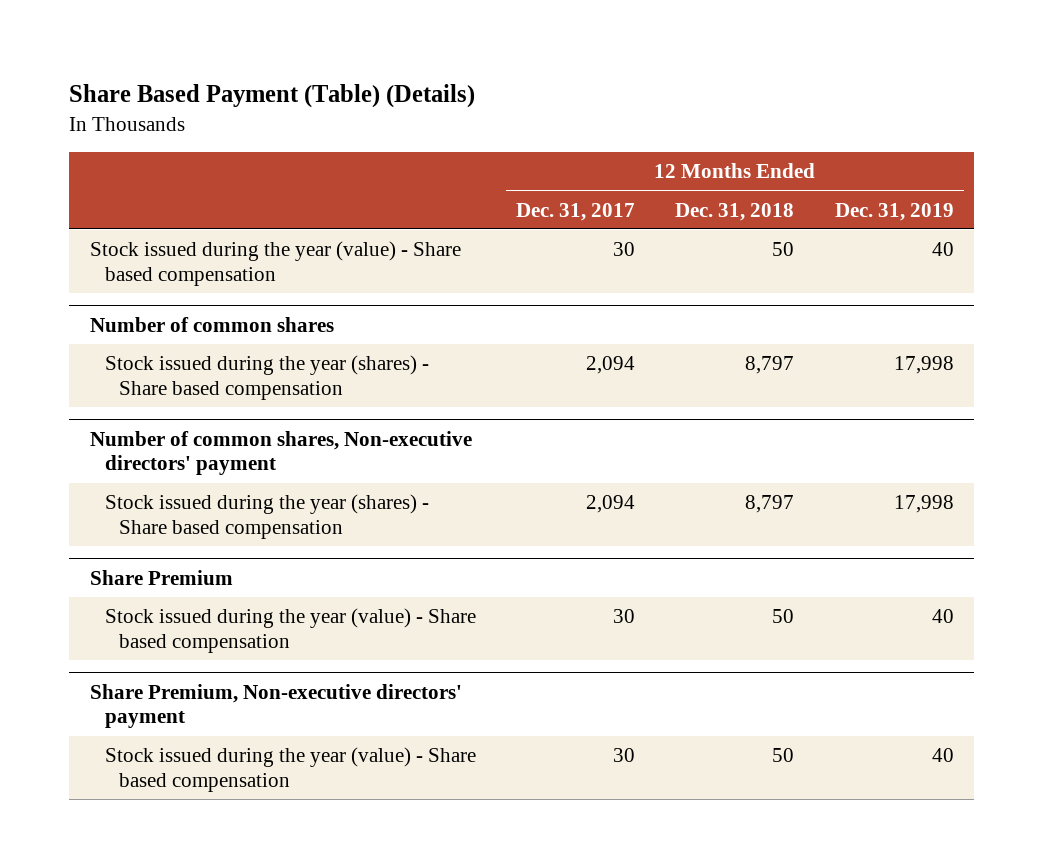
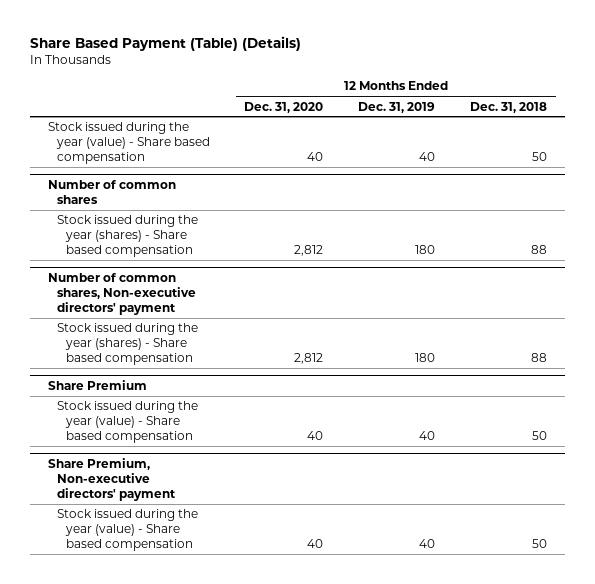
- | 12 Months Ended Dec. 31, 2017 | 12 Months Ended Dec. 31, 2018 | 12 Months Ended Dec. 31, 2019
+ | 12 Months Ended Dec. 31, 2020 | 12 Months Ended Dec. 31, 2019 | 12 Months Ended Dec. 31, 2018
@ Number of common shares
- Stock issued during the year (shares) - Share based compensation | 2,094 | 8,797 | 17,998
+ Stock issued during the year (shares) - Share based compensation | 2,812 | 180 | 88
@ Number of common shares, Non-executive directors' payment
- Stock issued during the year (shares) - Share based compensation | 2,094 | 8,797 | 17,998
+ Stock issued during the year (shares) - Share based compensation | 2,812 | 180 | 88

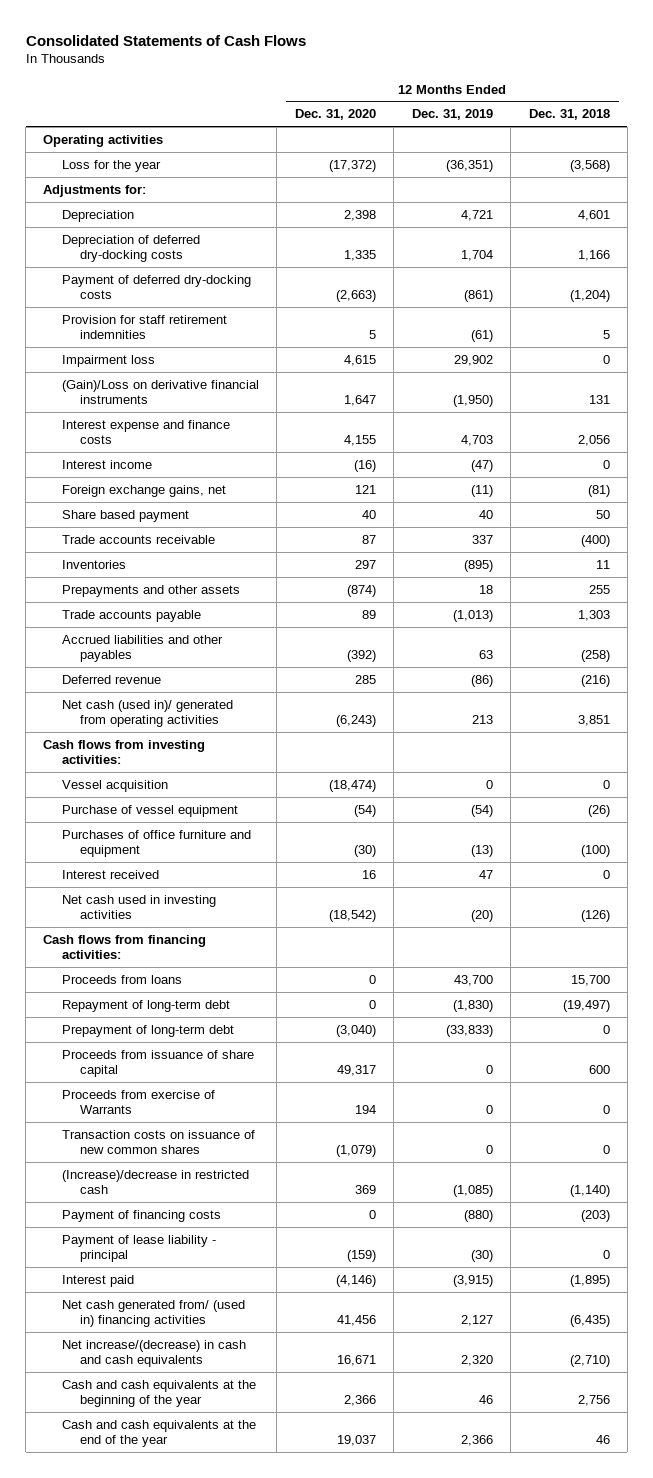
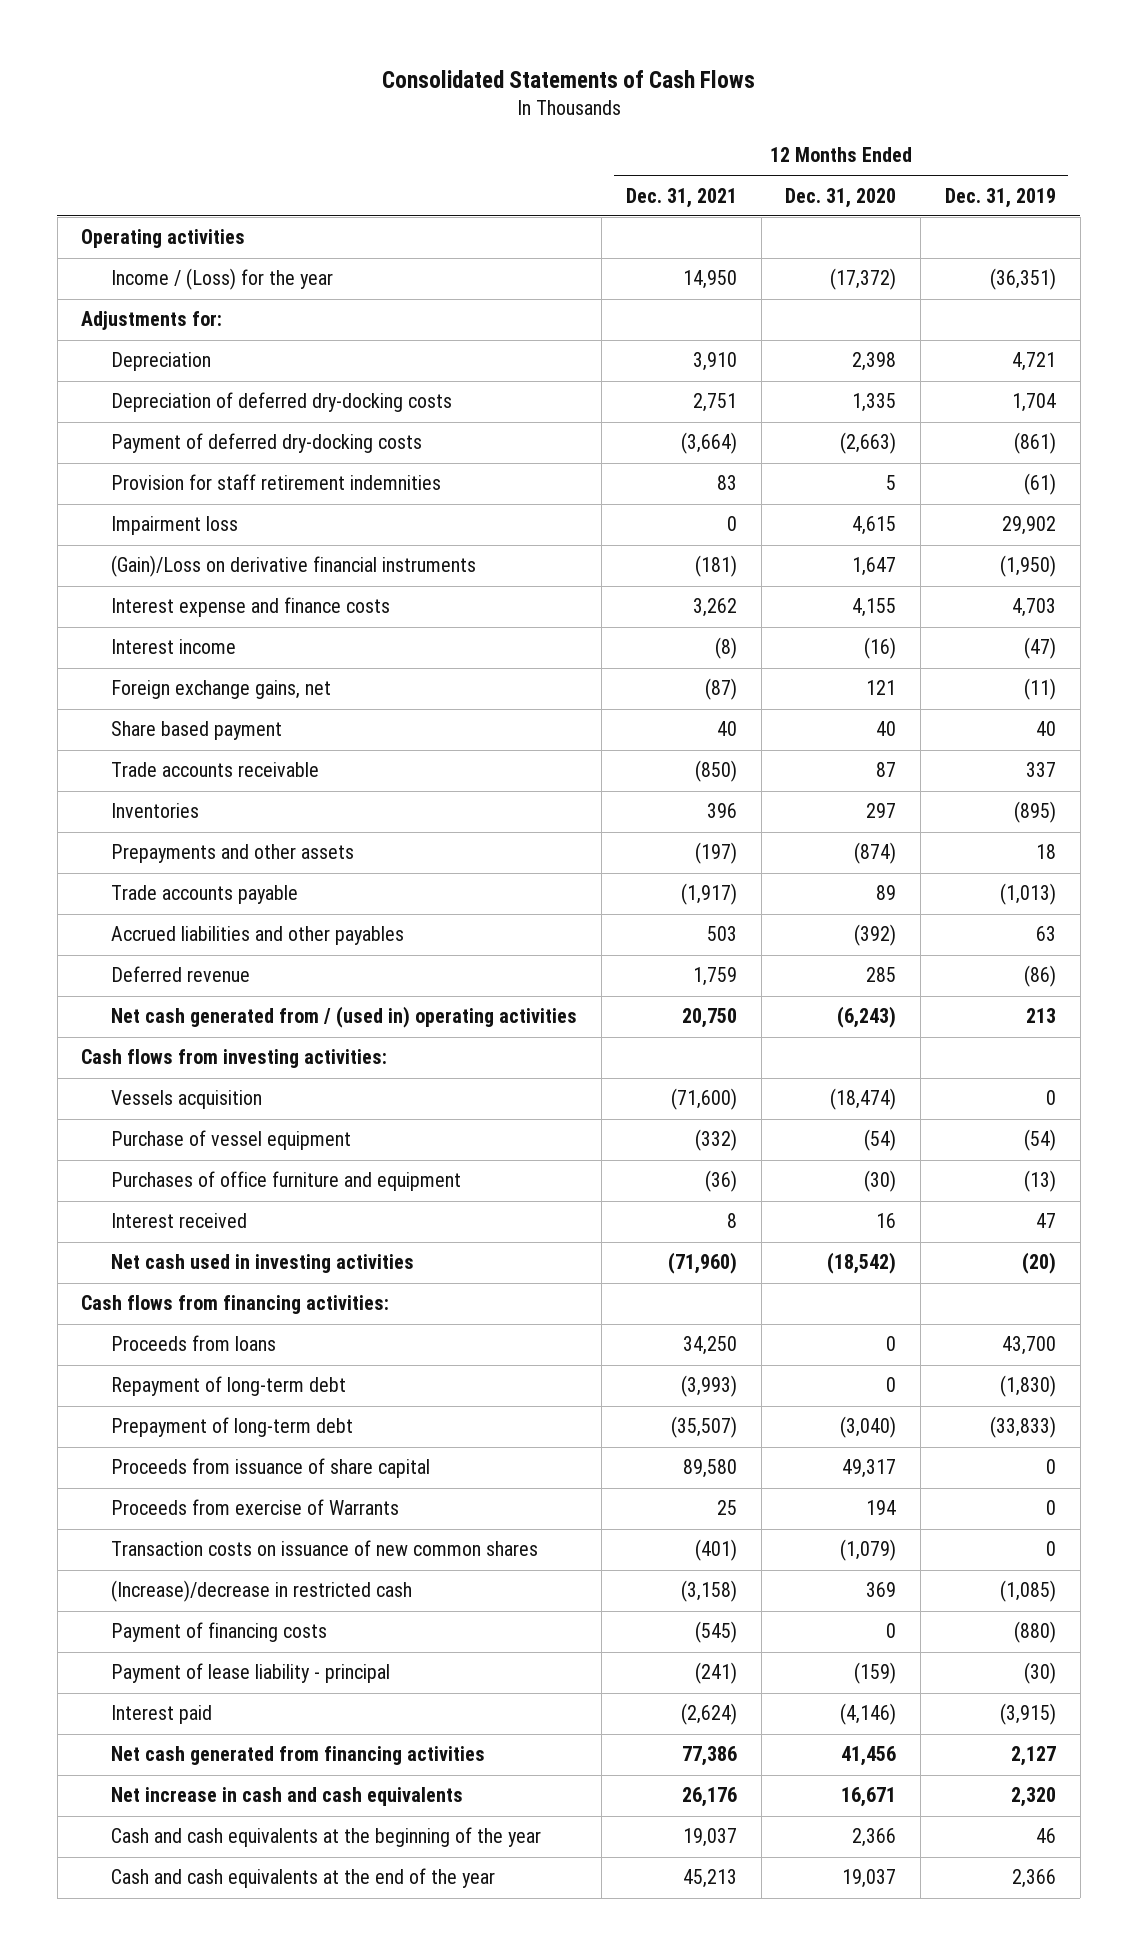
- | 12 Months Ended Dec. 31, 2020 | 12 Months Ended Dec. 31, 2019 | 12 Months Ended Dec. 31, 2018
+ | 12 Months Ended Dec. 31, 2021 | 12 Months Ended Dec. 31, 2020 | 12 Months Ended Dec. 31, 2019
- Loss for the year | (17,372) | (36,351) | (3,568)
+ Income / (Loss) for the year | 14,950 | (17,372) | (36,351)
- Net cash (used in)/ generated from operating activities | (6,243) | 213 | 3,851
+ Net cash generated from / (used in) operating activities | 20,750 | (6,243) | 213
- Vessel acquisition | (18,474) | 0 | 0
+ Vessels acquisition | (71,600) | (18,474) | 0
- Net cash generated from/ (used in) financing activities | 41,456 | 2,127 | (6,435)
- Net increase/(decrease) in cash and cash equivalents | 16,671 | 2,320 | (2,710)
+ Net cash generated from financing activities | 77,386 | 41,456 | 2,127
+ Net increase in cash and cash equivalents | 26,176 | 16,671 | 2,320

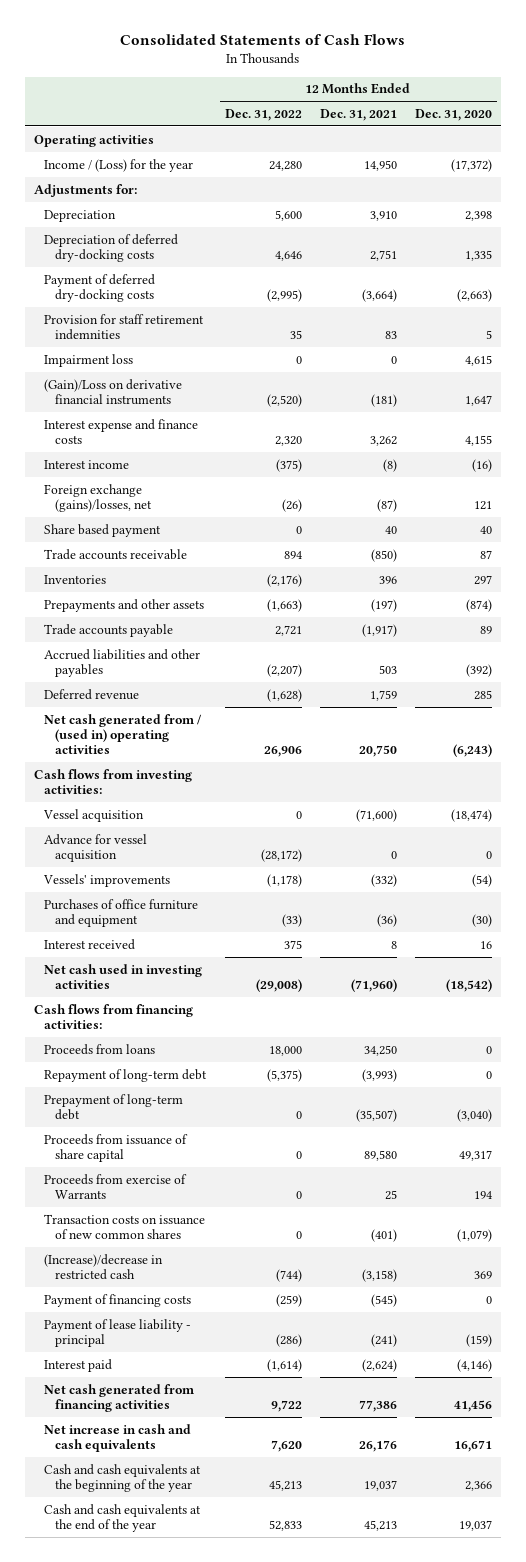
- | 12 Months Ended Dec. 31, 2021 | 12 Months Ended Dec. 31, 2020 | 12 Months Ended Dec. 31, 2019
+ | 12 Months Ended Dec. 31, 2022 | 12 Months Ended Dec. 31, 2021 | 12 Months Ended Dec. 31, 2020
- Foreign exchange gains, net | (87) | 121 | (11)
+ Foreign exchange (gains)/losses, net | (26) | (87) | 121
- Vessels acquisition | (71,600) | (18,474) | 0
- Purchase of vessel equipment | (332) | (54) | (54)
+ Vessel acquisition | 0 | (71,600) | (18,474)
+ Advance for vessel acquisition | (28,172) | 0 | 0
+ Vessels' improvements | (1,178) | (332) | (54)

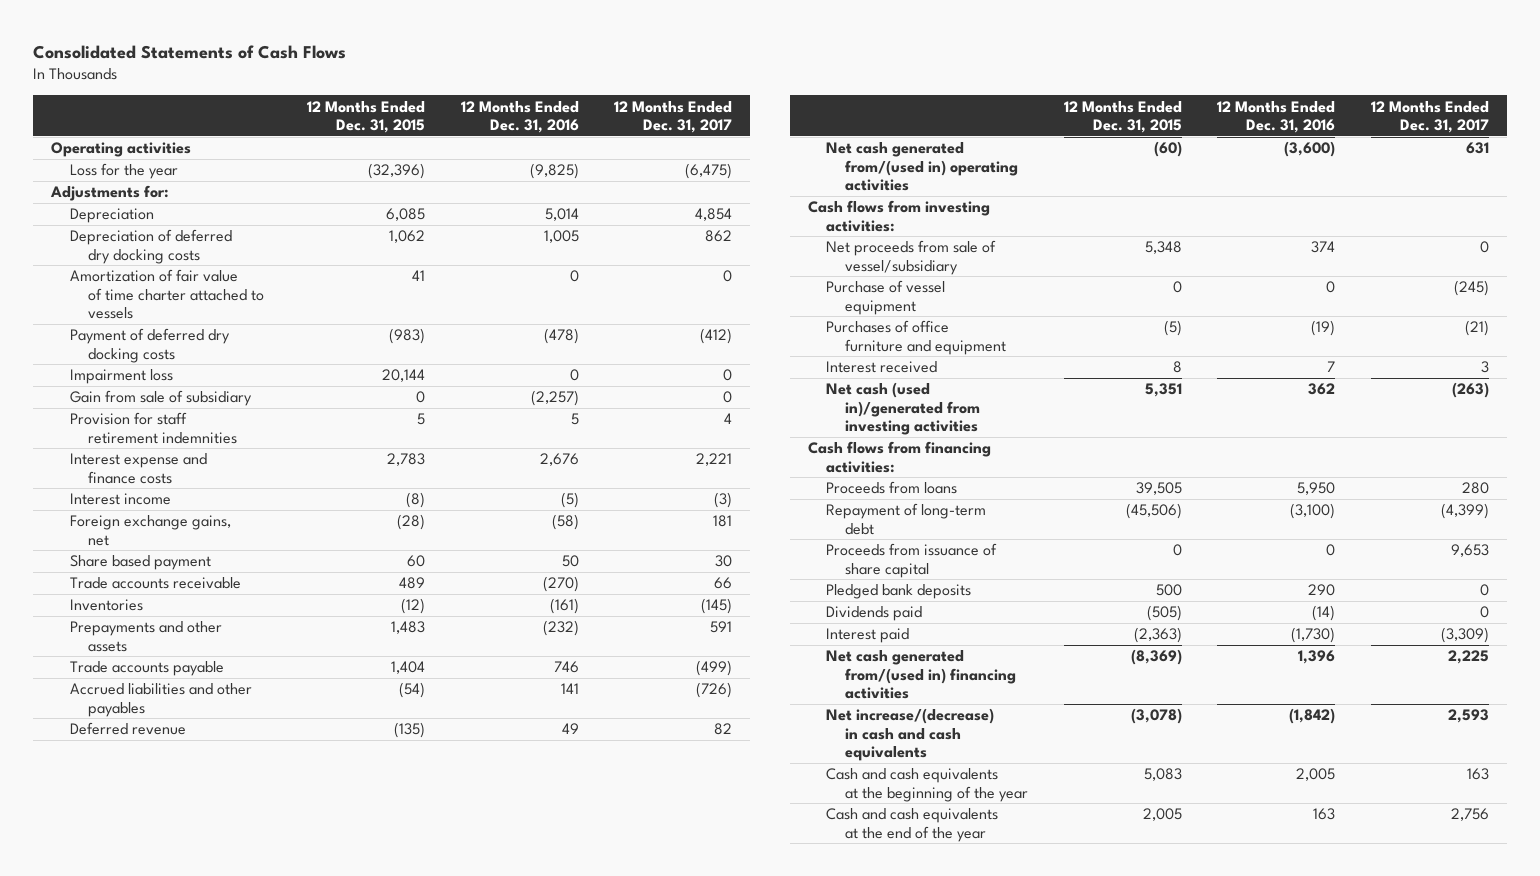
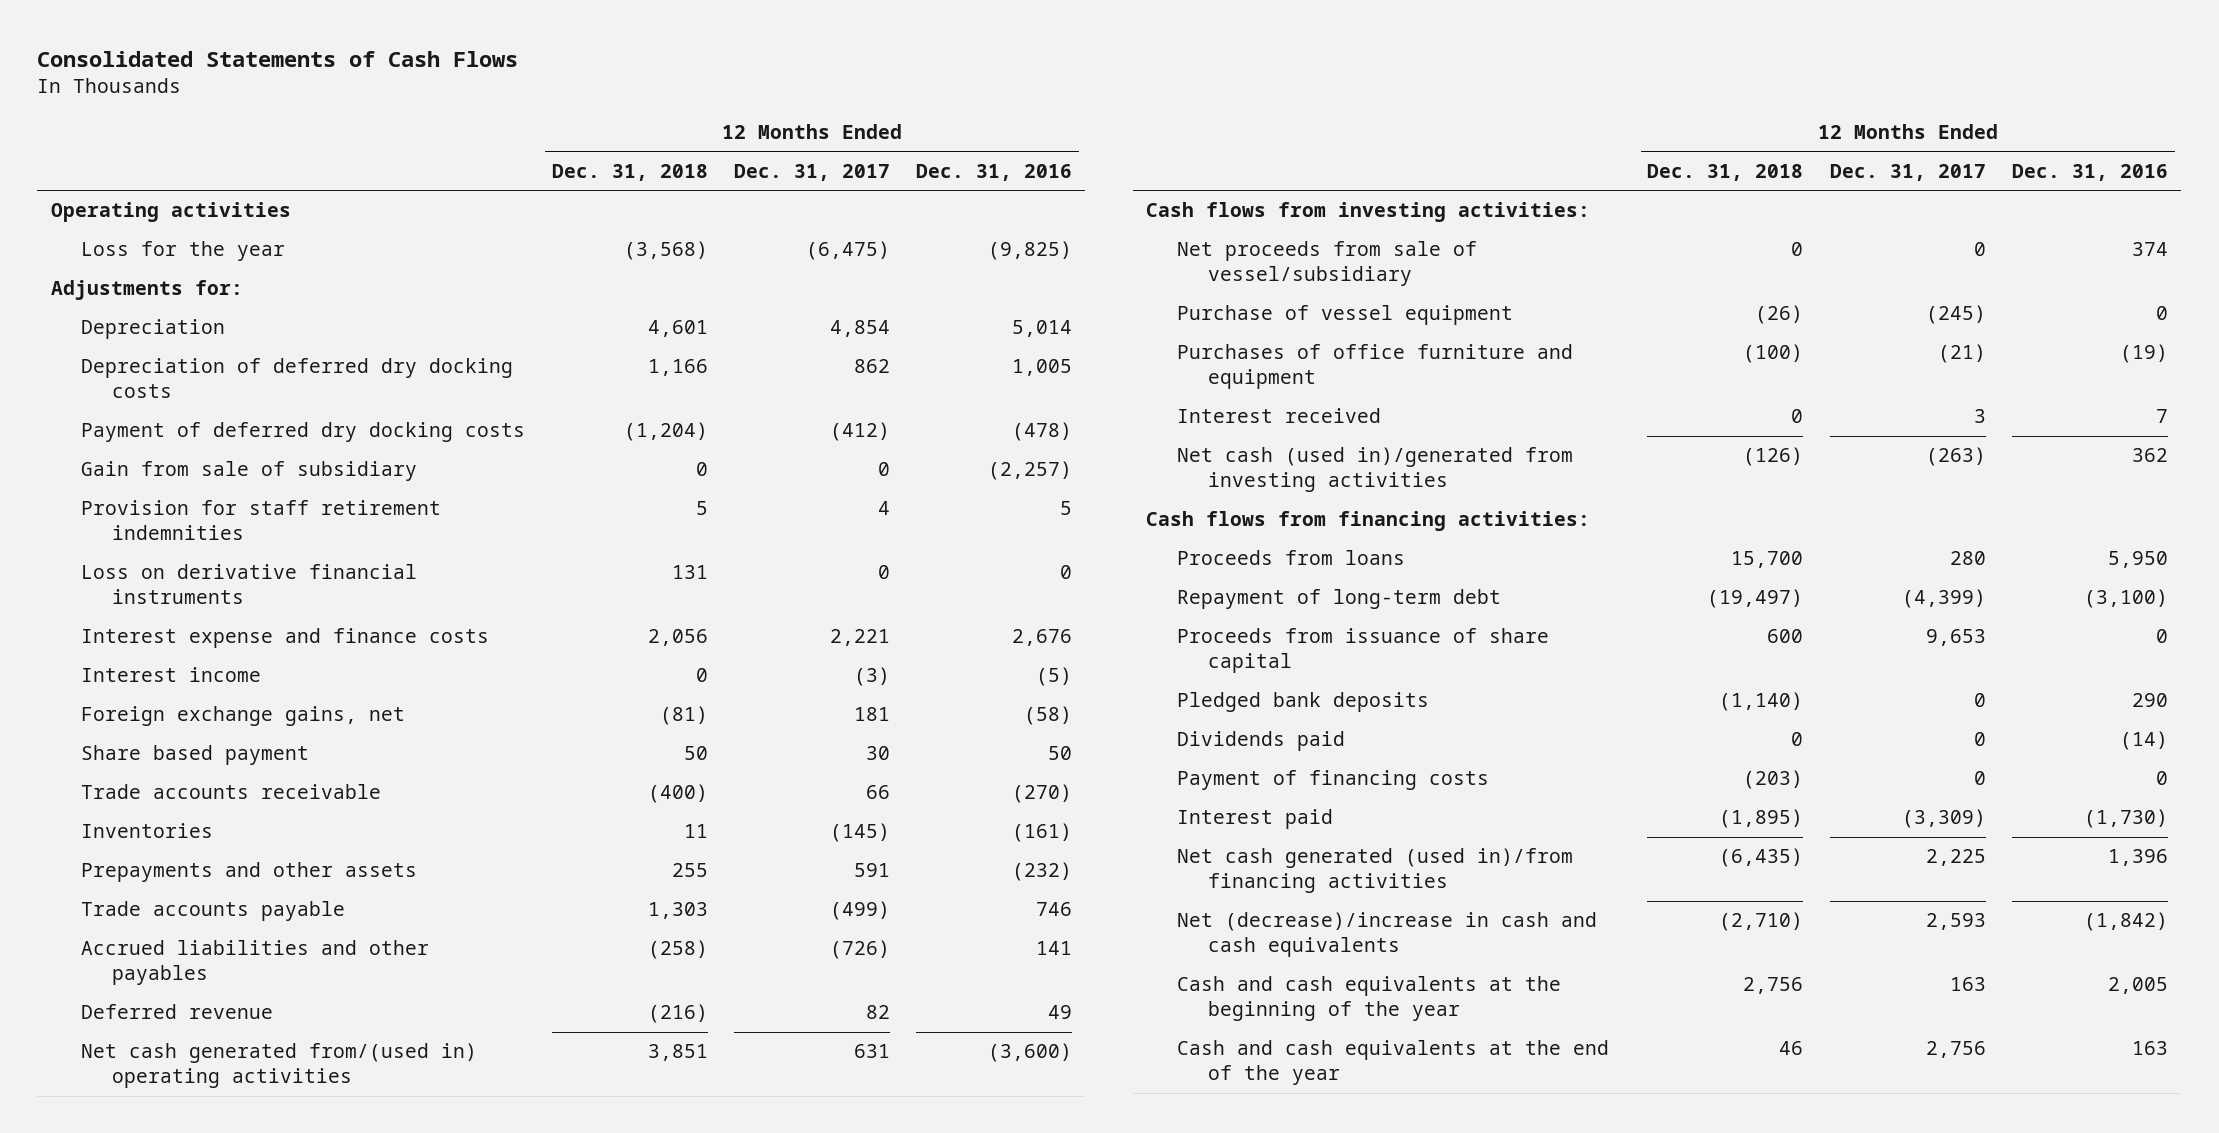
- | 12 Months Ended Dec. 31, 2015 | 12 Months Ended Dec. 31, 2016 | 12 Months Ended Dec. 31, 2017
+ | 12 Months Ended Dec. 31, 2018 | 12 Months Ended Dec. 31, 2017 | 12 Months Ended Dec. 31, 2016
- Amortization of fair value of time charter attached to vessels | 41 | 0 | 0
- Impairment loss | 20,144 | 0 | 0
+ Loss on derivative financial instruments | 131 | 0 | 0
+ Payment of financing costs | (203) | 0 | 0
- Net cash generated from/(used in) financing activities | (8,369) | 1,396 | 2,225
- Net increase/(decrease) in cash and cash equivalents | (3,078) | (1,842) | 2,593
+ Net cash generated (used in)/from financing activities | (6,435) | 2,225 | 1,396
+ Net (decrease)/increase in cash and cash equivalents | (2,710) | 2,593 | (1,842)

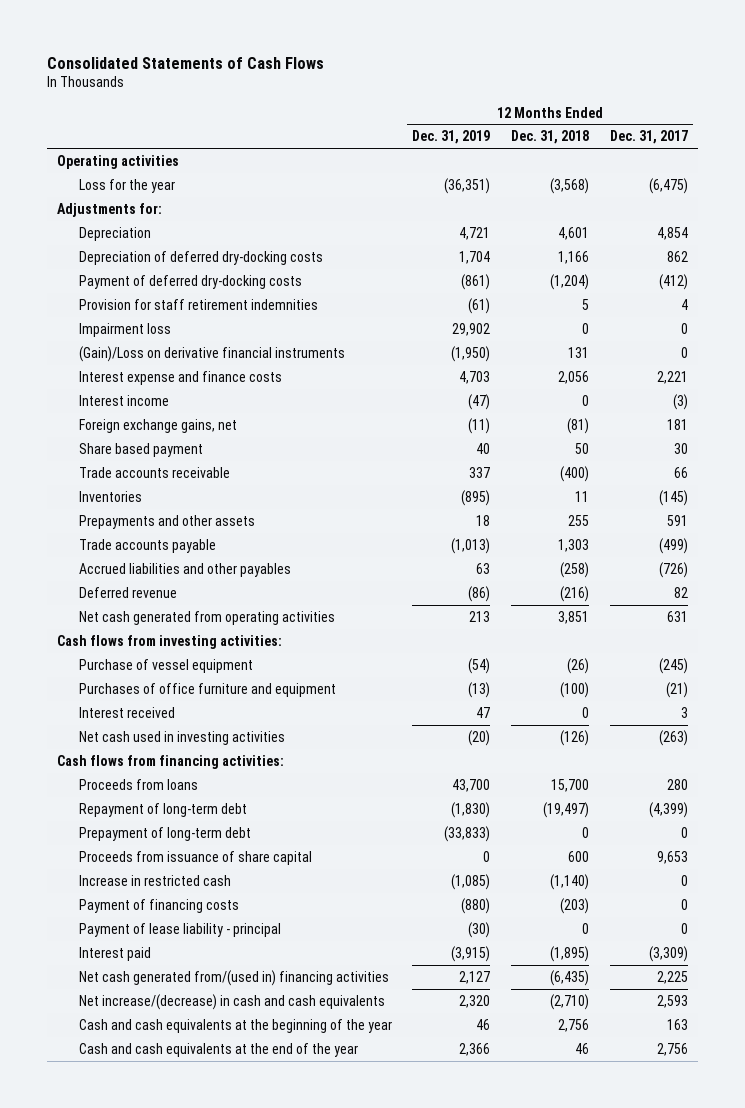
- | 12 Months Ended Dec. 31, 2018 | 12 Months Ended Dec. 31, 2017 | 12 Months Ended Dec. 31, 2016
+ | 12 Months Ended Dec. 31, 2019 | 12 Months Ended Dec. 31, 2018 | 12 Months Ended Dec. 31, 2017
- Depreciation of deferred dry docking costs | 1,166 | 862 | 1,005
- Payment of deferred dry docking costs | (1,204) | (412) | (478)
- Gain from sale of subsidiary | 0 | 0 | (2,257)
+ Depreciation of deferred dry-docking costs | 1,704 | 1,166 | 862
+ Payment of deferred dry-docking costs | (861) | (1,204) | (412)
- Loss on derivative financial instruments | 131 | 0 | 0
+ Impairment loss | 29,902 | 0 | 0
+ (Gain)/Loss on derivative financial instruments | (1,950) | 131 | 0
- Net cash generated from/(used in) operating activities | 3,851 | 631 | (3,600)
+ Net cash generated from operating activities | 213 | 3,851 | 631
- Net proceeds from sale of vessel/subsidiary | 0 | 0 | 374
- Net cash (used in)/generated from investing activities | (126) | (263) | 362
+ Net cash used in investing activities | (20) | (126) | (263)
+ Prepayment of long-term debt | (33,833) | 0 | 0
- Pledged bank deposits | (1,140) | 0 | 290
- Dividends paid | 0 | 0 | (14)
+ Increase in restricted cash | (1,085) | (1,140) | 0
+ Payment of lease liability - principal | (30) | 0 | 0
- Net cash generated (used in)/from financing activities | (6,435) | 2,225 | 1,396
- Net (decrease)/increase in cash and cash equivalents | (2,710) | 2,593 | (1,842)
+ Net cash generated from/(used in) financing activities | 2,127 | (6,435) | 2,225
+ Net increase/(decrease) in cash and cash equivalents | 2,320 | (2,710) | 2,593

